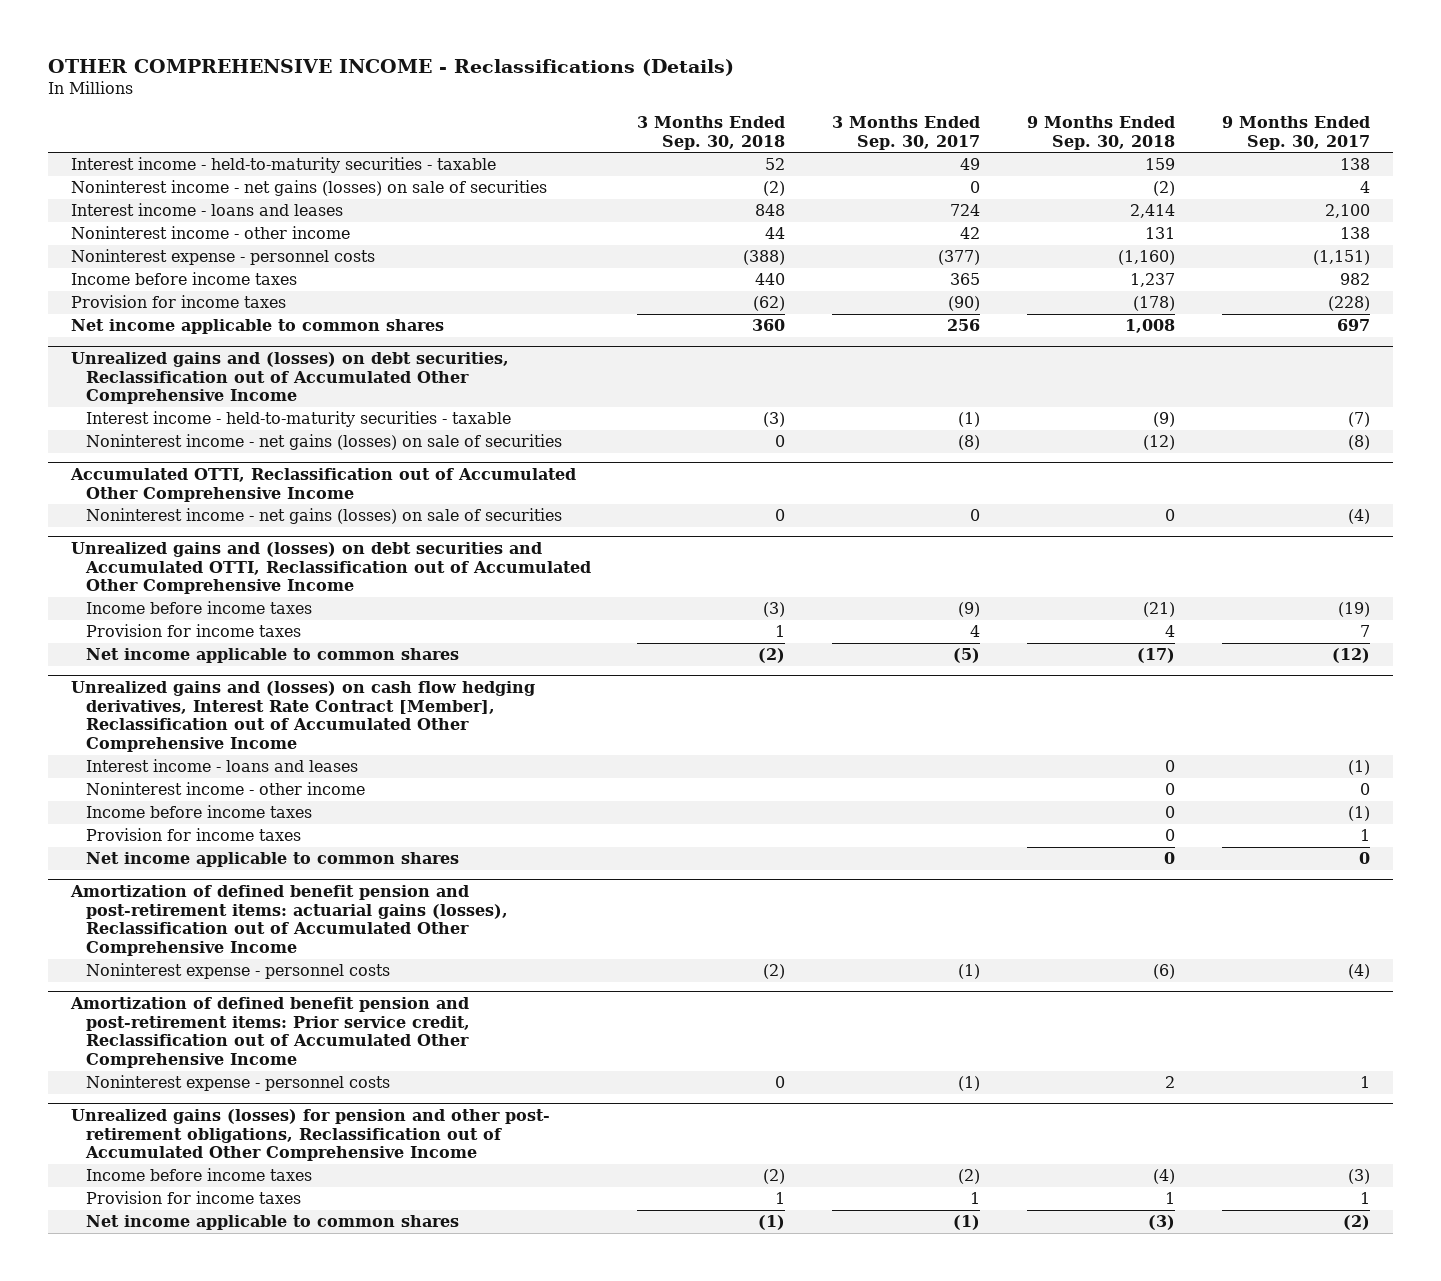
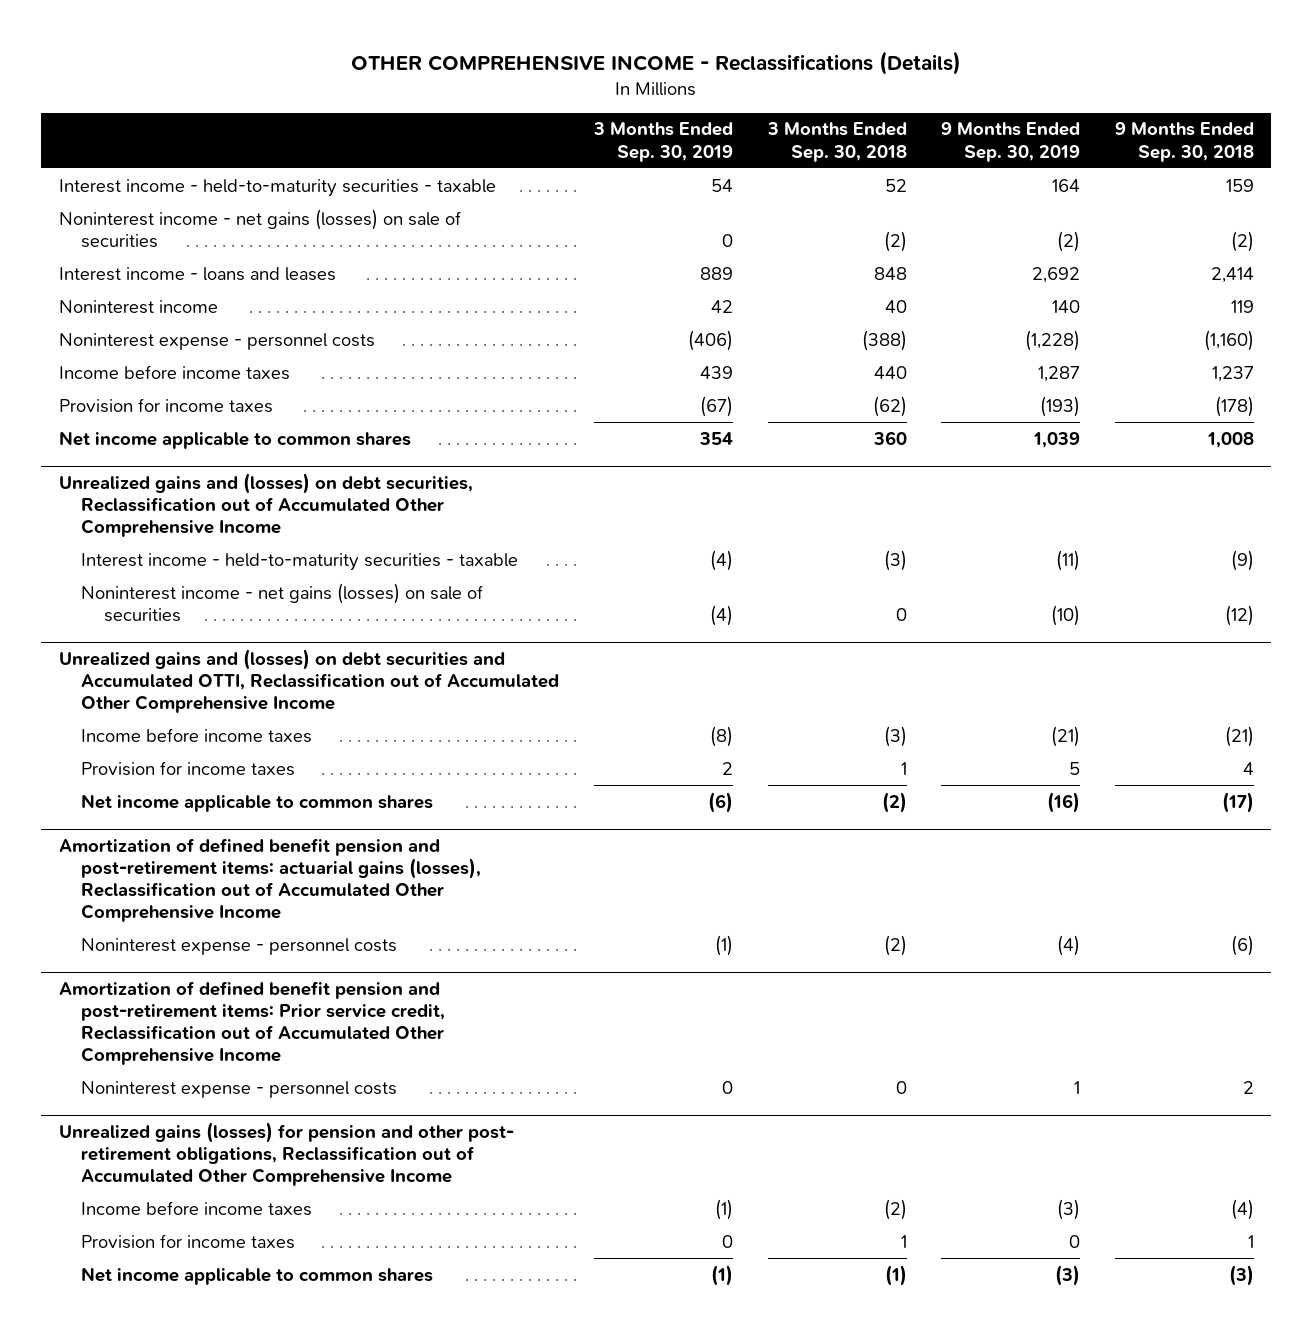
- | 3 Months Ended Sep. 30, 2018 | 3 Months Ended Sep. 30, 2017 | 9 Months Ended Sep. 30, 2018 | 9 Months Ended Sep. 30, 2017
+ | 3 Months Ended Sep. 30, 2019 | 3 Months Ended Sep. 30, 2018 | 9 Months Ended Sep. 30, 2019 | 9 Months Ended Sep. 30, 2018
- Noninterest income - other income | 44 | 42 | 131 | 138
+ Noninterest income | 42 | 40 | 140 | 119
- Accumulated OTTI, Reclassification out of Accumulated Other Comprehensive Income
- Noninterest income - net gains (losses) on sale of securities | 0 | 0 | 0 | (4)
- Unrealized gains and (losses) on cash flow hedging derivatives, Interest Rate Contract [Member], Reclassification out of Accumulated Other Comprehensive Income
- Interest income - loans and leases | | | 0 | (1)
- Noninterest income - other income | | | 0 | 0
- Income before income taxes | | | 0 | (1)
- Provision for income taxes | | | 0 | 1
- Net income applicable to common shares | | | 0 | 0

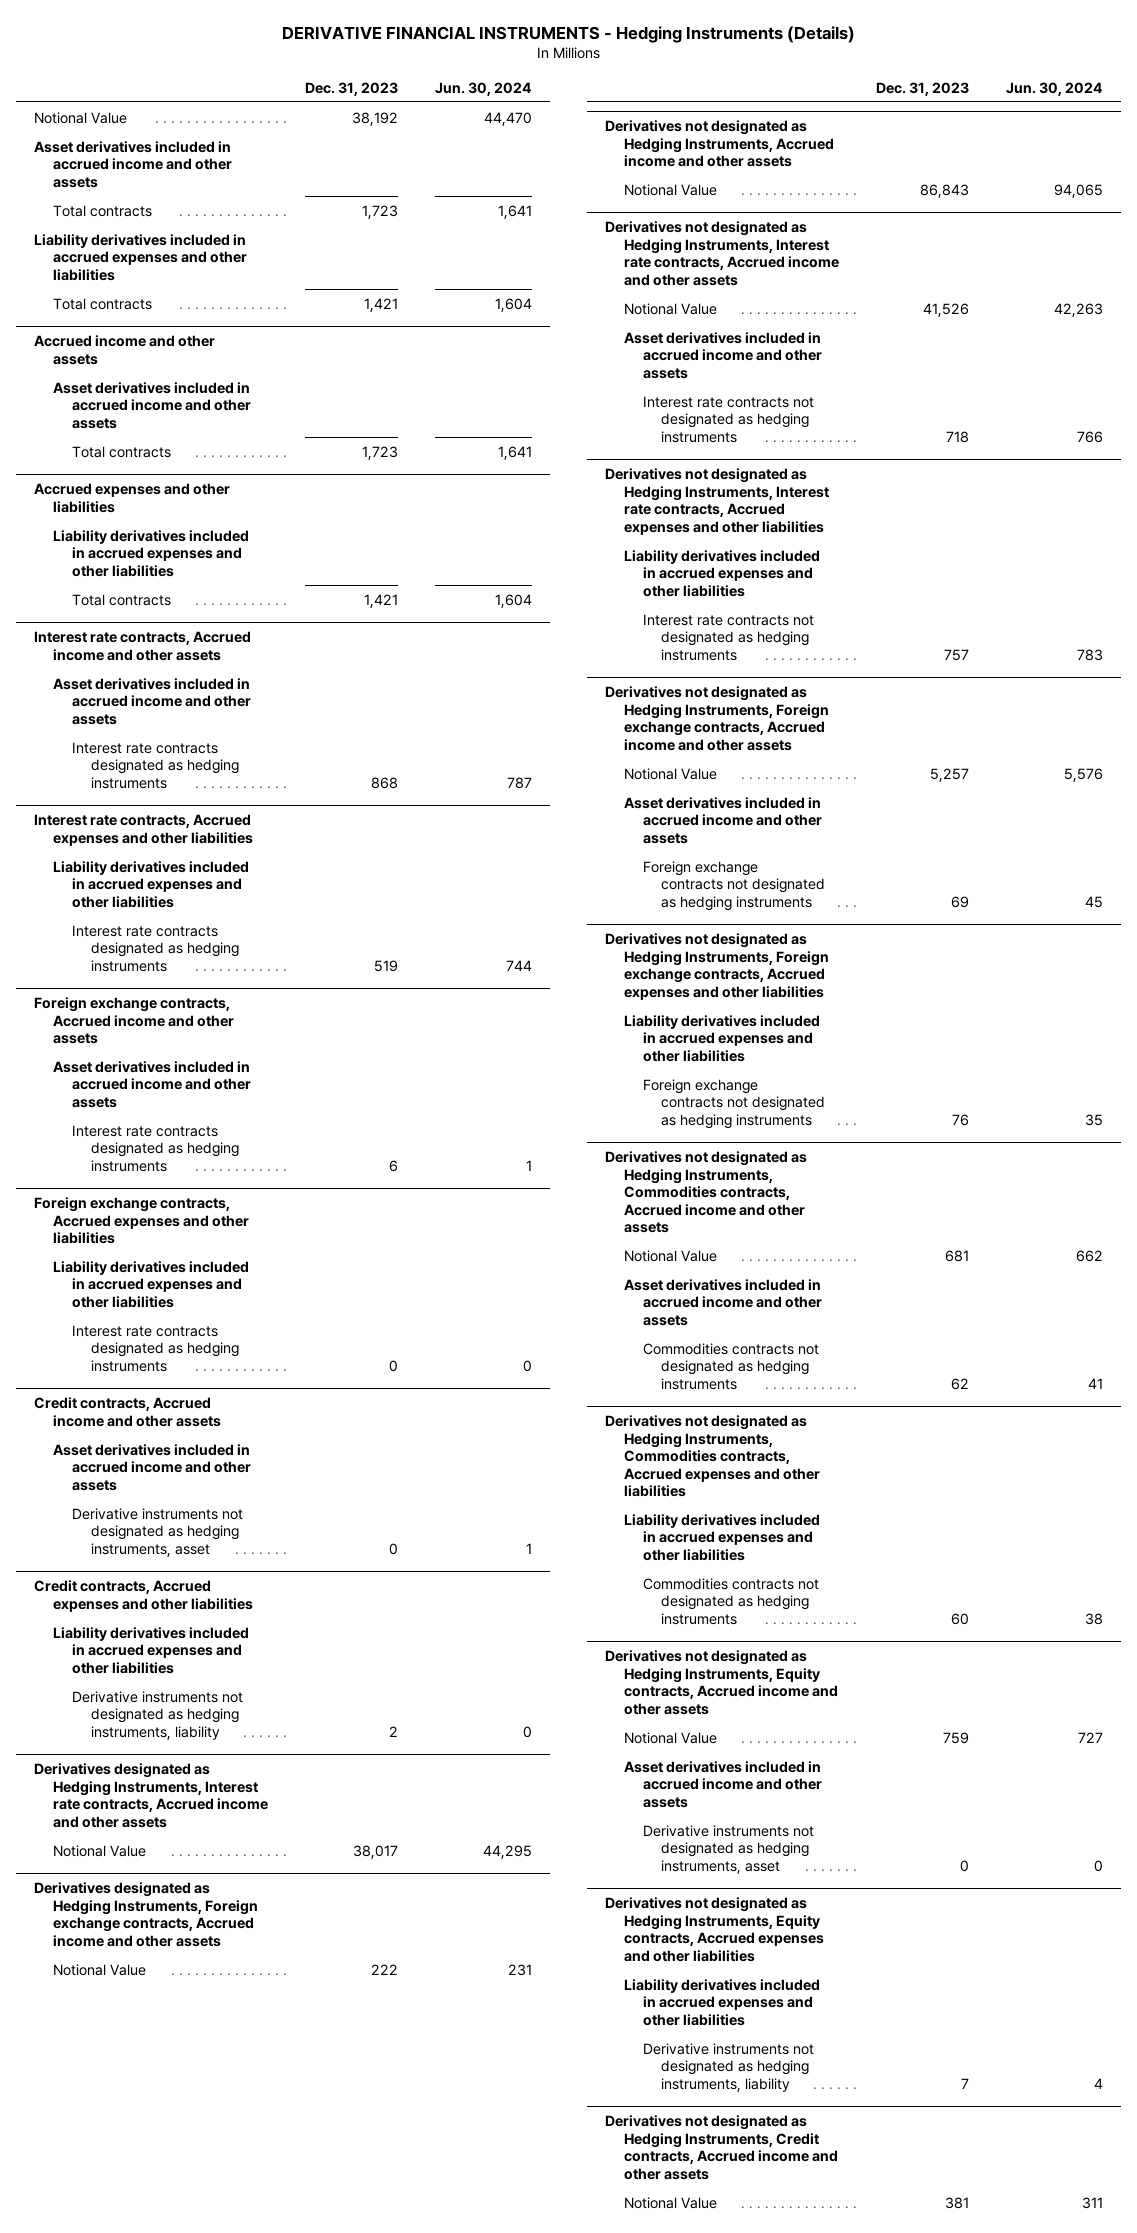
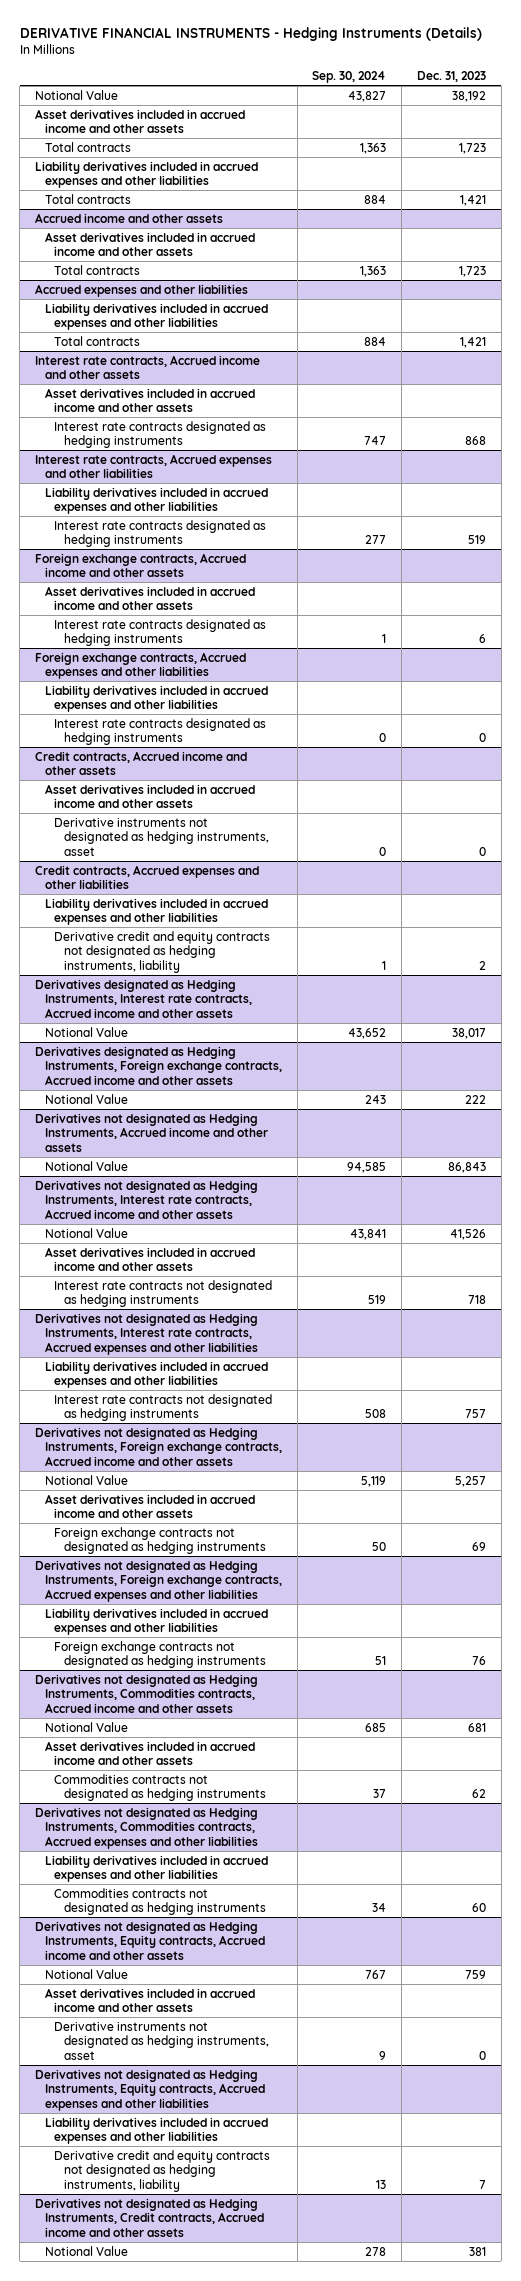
- | Dec. 31, 2023 | Jun. 30, 2024
+ | Sep. 30, 2024 | Dec. 31, 2023
@ Credit contracts, Accrued expenses and other liabilities
- Derivative instruments not designated as hedging instruments, liability | 2 | 0
+ Derivative credit and equity contracts not designated as hedging instruments, liability | 1 | 2
@ Derivatives not designated as Hedging Instruments, Equity contracts, Accrued expenses and other liabilities
- Derivative instruments not designated as hedging instruments, liability | 7 | 4
+ Derivative credit and equity contracts not designated as hedging instruments, liability | 13 | 7

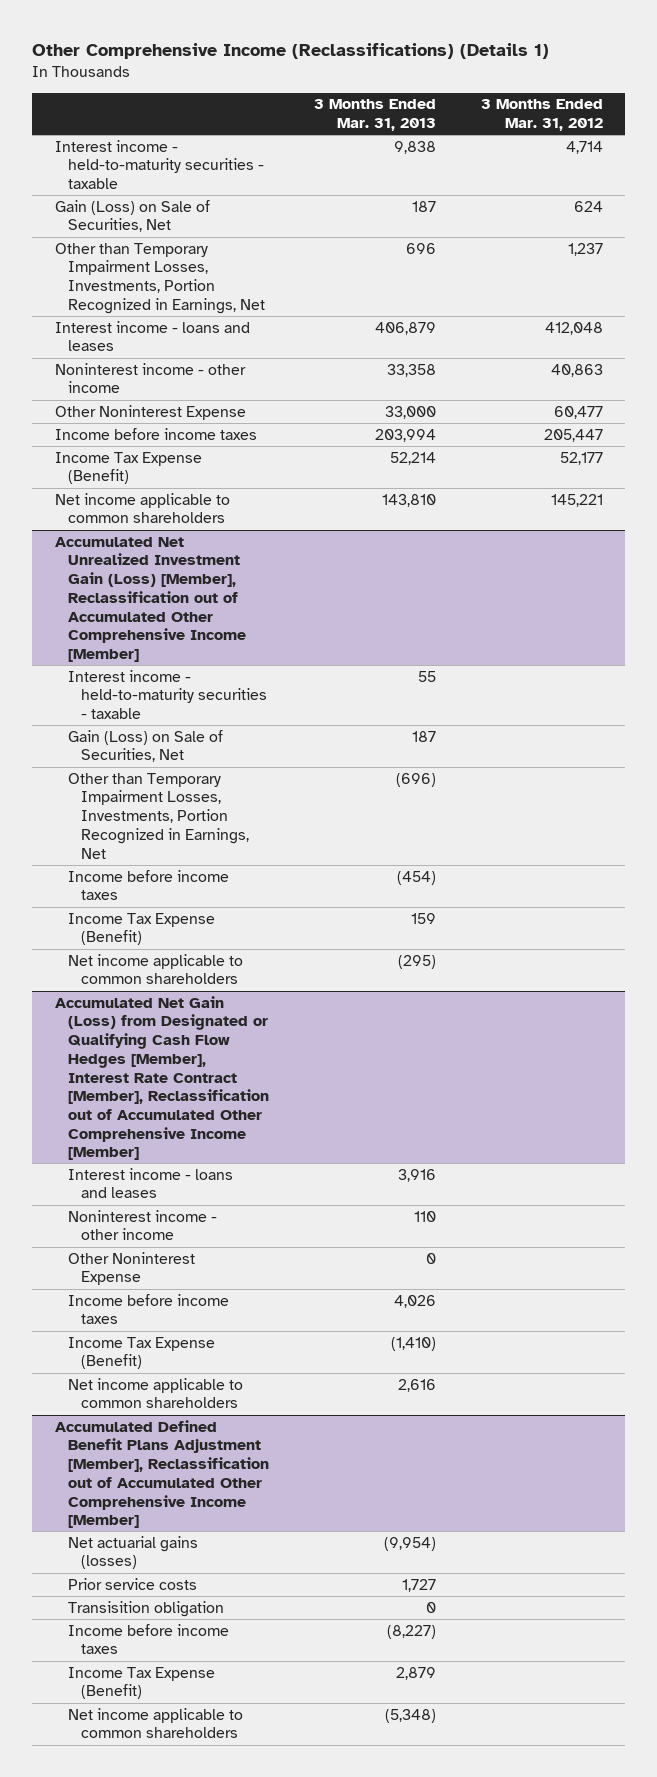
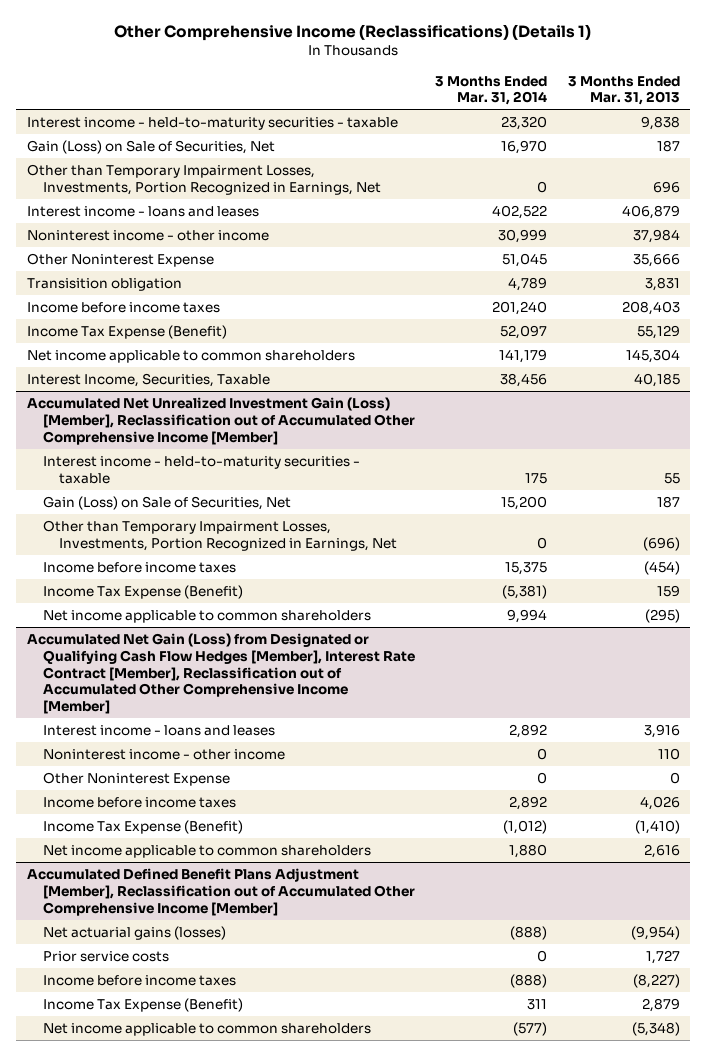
- | 3 Months Ended Mar. 31, 2013 | 3 Months Ended Mar. 31, 2012
+ | 3 Months Ended Mar. 31, 2014 | 3 Months Ended Mar. 31, 2013
- Noninterest income - other income | 33,358 | 40,863
- Other Noninterest Expense | 33,000 | 60,477
- Income before income taxes | 203,994 | 205,447
- Income Tax Expense (Benefit) | 52,214 | 52,177
- Net income applicable to common shareholders | 143,810 | 145,221
+ Noninterest income - other income | 30,999 | 37,984
+ Other Noninterest Expense | 51,045 | 35,666
+ Transisition obligation | 4,789 | 3,831
+ Income before income taxes | 201,240 | 208,403
+ Income Tax Expense (Benefit) | 52,097 | 55,129
+ Net income applicable to common shareholders | 141,179 | 145,304
+ Interest Income, Securities, Taxable | 38,456 | 40,185
@ Accumulated Defined Benefit Plans Adjustment [Member], Reclassification out of Accumulated Other Comprehensive Income [Member]
- Transisition obligation | 0 |

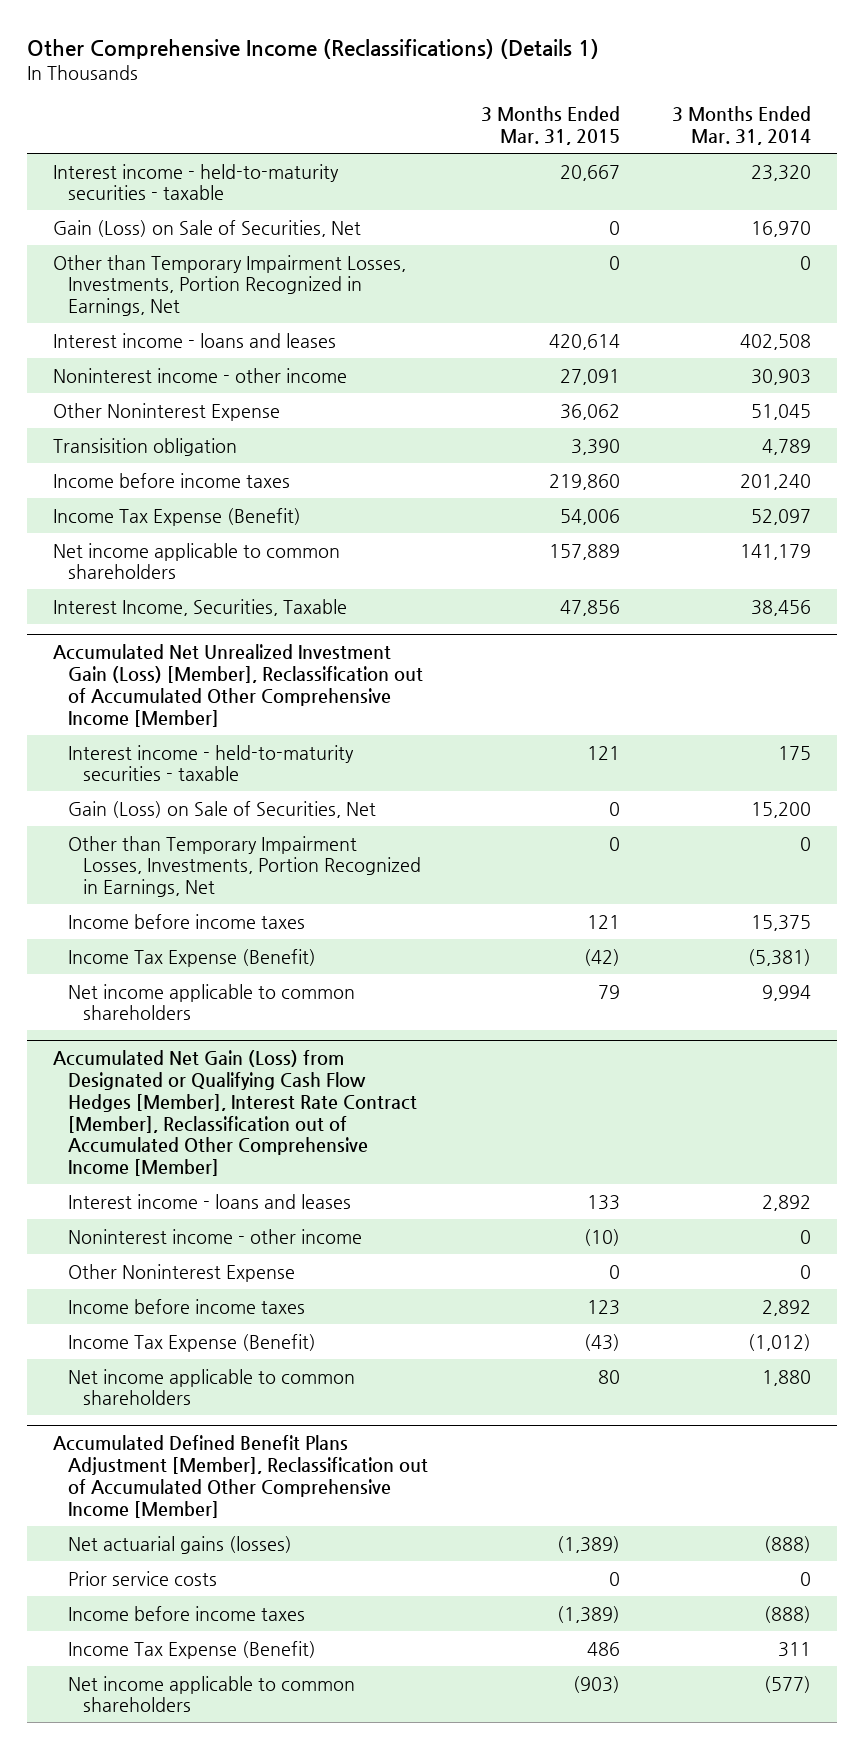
- | 3 Months Ended Mar. 31, 2014 | 3 Months Ended Mar. 31, 2013
+ | 3 Months Ended Mar. 31, 2015 | 3 Months Ended Mar. 31, 2014
- Interest income - loans and leases | 402,522 | 406,879
- Noninterest income - other income | 30,999 | 37,984
+ Interest income - loans and leases | 420,614 | 402,508
+ Noninterest income - other income | 27,091 | 30,903

